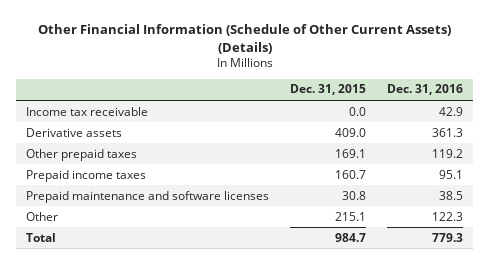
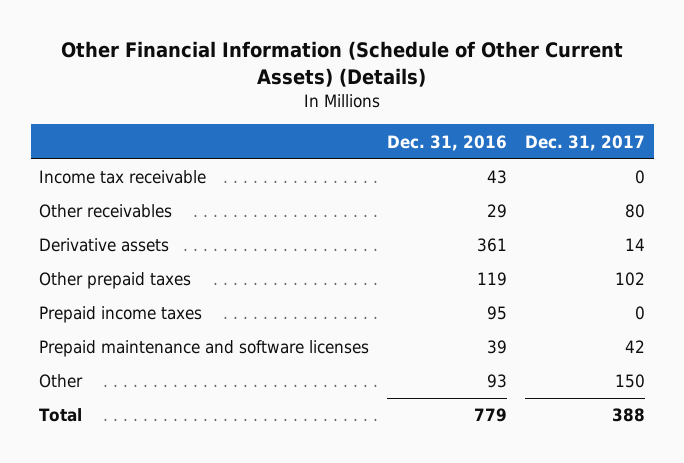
- | Dec. 31, 2015 | Dec. 31, 2016
+ | Dec. 31, 2016 | Dec. 31, 2017
- Income tax receivable | 0.0 | 42.9
- Derivative assets | 409.0 | 361.3
- Other prepaid taxes | 169.1 | 119.2
- Prepaid income taxes | 160.7 | 95.1
- Prepaid maintenance and software licenses | 30.8 | 38.5
- Other | 215.1 | 122.3
- Total | 984.7 | 779.3
+ Income tax receivable | 43 | 0
+ Other receivables | 29 | 80
+ Derivative assets | 361 | 14
+ Other prepaid taxes | 119 | 102
+ Prepaid income taxes | 95 | 0
+ Prepaid maintenance and software licenses | 39 | 42
+ Other | 93 | 150
+ Total | 779 | 388

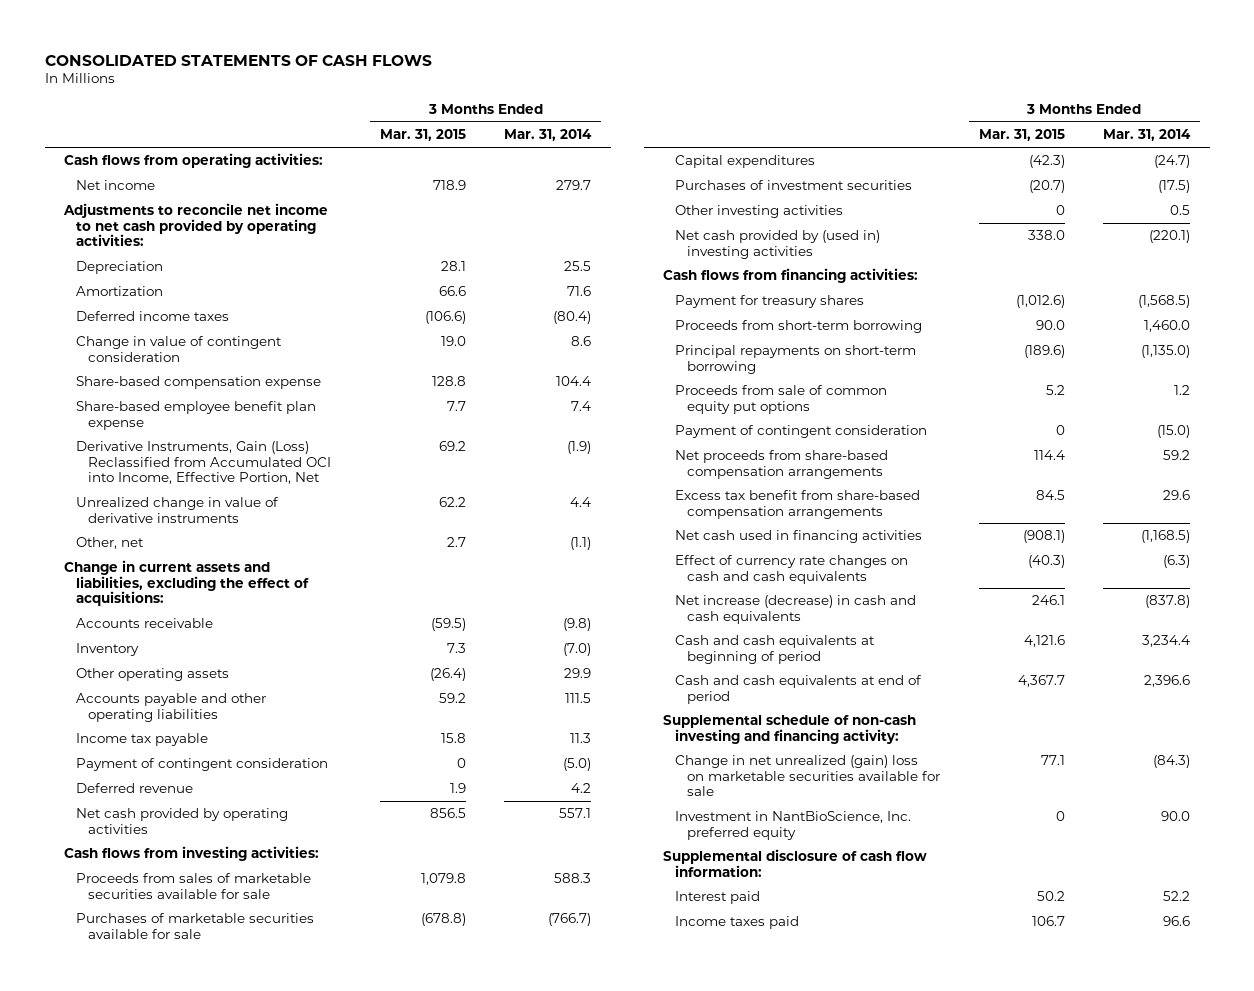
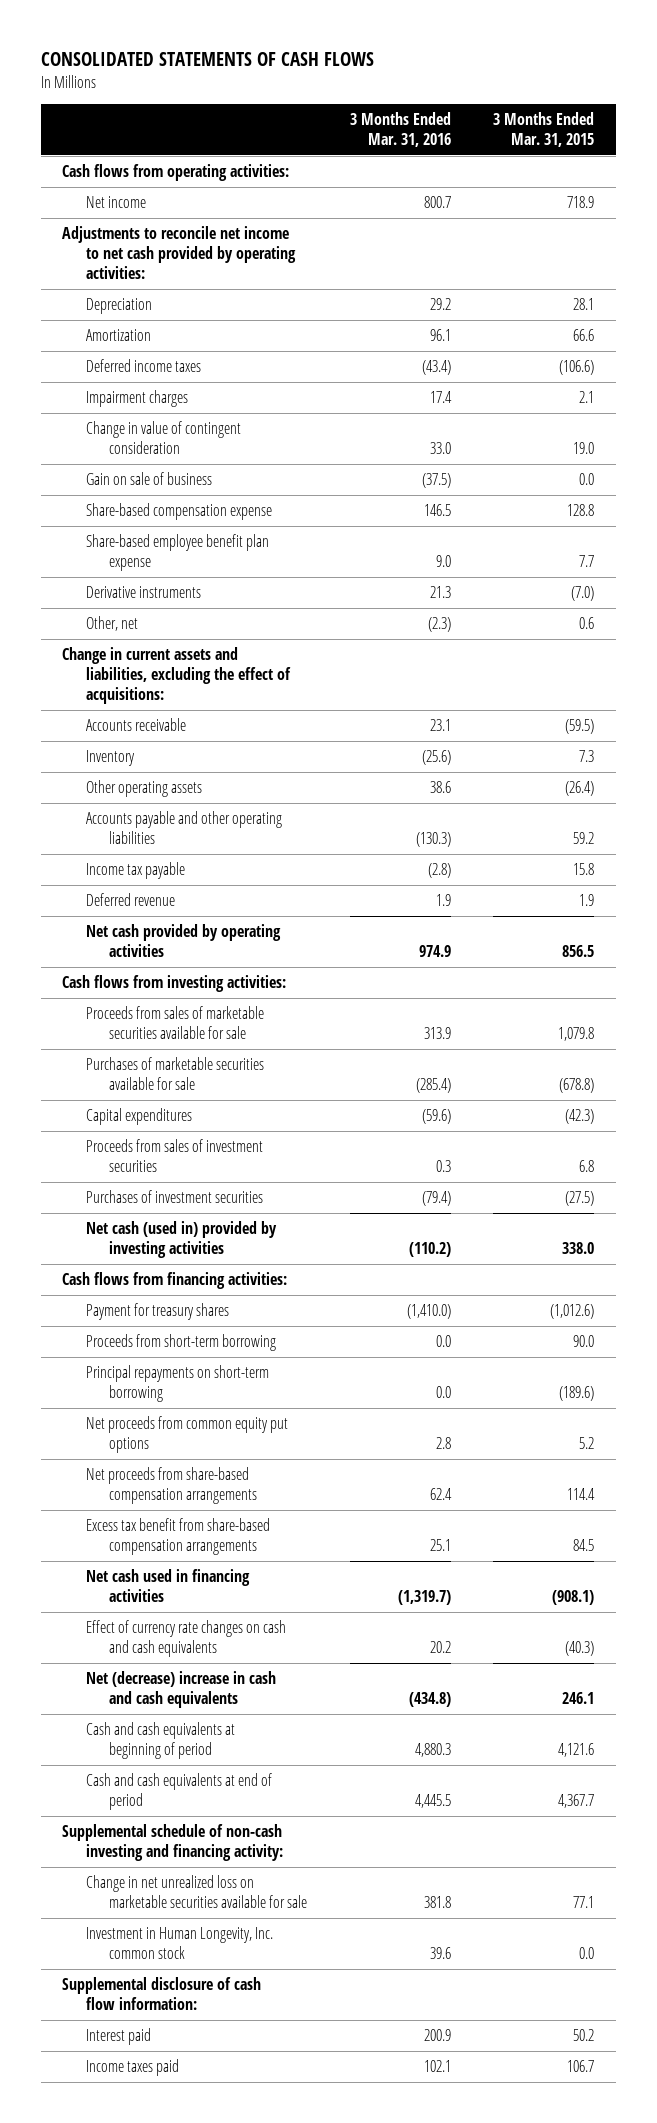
- | 3 Months Ended Mar. 31, 2015 | 3 Months Ended Mar. 31, 2014
+ | 3 Months Ended Mar. 31, 2016 | 3 Months Ended Mar. 31, 2015
+ Impairment charges | 17.4 | 2.1
+ Gain on sale of business | (37.5) | 0.0
- Derivative Instruments, Gain (Loss) Reclassified from Accumulated OCI into Income, Effective Portion, Net | 69.2 | (1.9)
- Unrealized change in value of derivative instruments | 62.2 | 4.4
- Other, net | 2.7 | (1.1)
+ Derivative instruments | 21.3 | (7.0)
+ Other, net | (2.3) | 0.6
- Payment of contingent consideration | 0 | (5.0)
- Purchases of investment securities | (20.7) | (17.5)
- Other investing activities | 0 | 0.5
- Net cash provided by (used in) investing activities | 338.0 | (220.1)
+ Proceeds from sales of investment securities | 0.3 | 6.8
+ Purchases of investment securities | (79.4) | (27.5)
+ Net cash (used in) provided by investing activities | (110.2) | 338.0
- Proceeds from sale of common equity put options | 5.2 | 1.2
- Payment of contingent consideration | 0 | (15.0)
+ Net proceeds from common equity put options | 2.8 | 5.2
- Net increase (decrease) in cash and cash equivalents | 246.1 | (837.8)
+ Net (decrease) increase in cash and cash equivalents | (434.8) | 246.1
- Change in net unrealized (gain) loss on marketable securities available for sale | 77.1 | (84.3)
- Investment in NantBioScience, Inc. preferred equity | 0 | 90.0
+ Change in net unrealized loss on marketable securities available for sale | 381.8 | 77.1
+ Investment in Human Longevity, Inc. common stock | 39.6 | 0.0

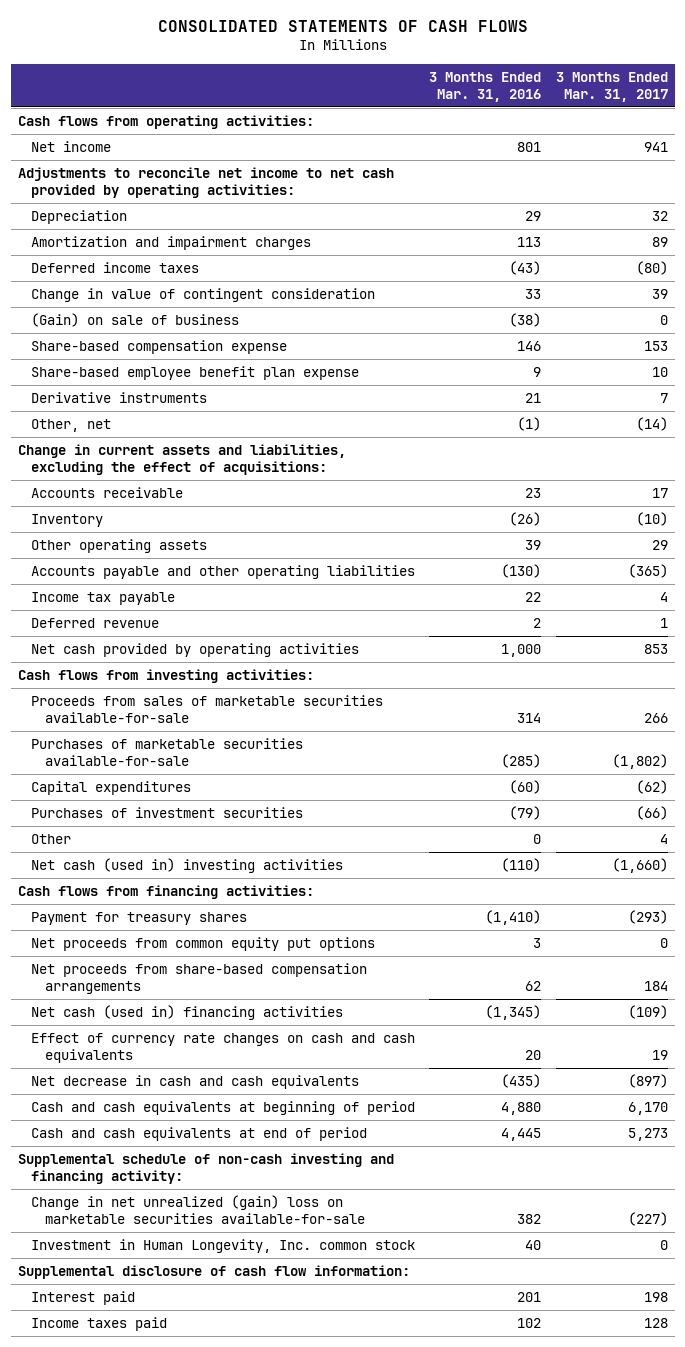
- | 3 Months Ended Mar. 31, 2016 | 3 Months Ended Mar. 31, 2015
+ | 3 Months Ended Mar. 31, 2016 | 3 Months Ended Mar. 31, 2017
- Net income | 800.7 | 718.9
+ Net income | 801 | 941
- Depreciation | 29.2 | 28.1
- Amortization | 96.1 | 66.6
- Deferred income taxes | (43.4) | (106.6)
- Impairment charges | 17.4 | 2.1
- Change in value of contingent consideration | 33.0 | 19.0
- Gain on sale of business | (37.5) | 0.0
- Share-based compensation expense | 146.5 | 128.8
- Share-based employee benefit plan expense | 9.0 | 7.7
- Derivative instruments | 21.3 | (7.0)
- Other, net | (2.3) | 0.6
+ Depreciation | 29 | 32
+ Amortization and impairment charges | 113 | 89
+ Deferred income taxes | (43) | (80)
+ Change in value of contingent consideration | 33 | 39
+ (Gain) on sale of business | (38) | 0
+ Share-based compensation expense | 146 | 153
+ Share-based employee benefit plan expense | 9 | 10
+ Derivative instruments | 21 | 7
+ Other, net | (1) | (14)
- Accounts receivable | 23.1 | (59.5)
- Inventory | (25.6) | 7.3
- Other operating assets | 38.6 | (26.4)
- Accounts payable and other operating liabilities | (130.3) | 59.2
- Income tax payable | (2.8) | 15.8
- Deferred revenue | 1.9 | 1.9
- Net cash provided by operating activities | 974.9 | 856.5
+ Accounts receivable | 23 | 17
+ Inventory | (26) | (10)
+ Other operating assets | 39 | 29
+ Accounts payable and other operating liabilities | (130) | (365)
+ Income tax payable | 22 | 4
+ Deferred revenue | 2 | 1
+ Net cash provided by operating activities | 1,000 | 853
- Proceeds from sales of marketable securities available for sale | 313.9 | 1,079.8
- Purchases of marketable securities available for sale | (285.4) | (678.8)
- Capital expenditures | (59.6) | (42.3)
- Proceeds from sales of investment securities | 0.3 | 6.8
- Purchases of investment securities | (79.4) | (27.5)
- Net cash (used in) provided by investing activities | (110.2) | 338.0
+ Proceeds from sales of marketable securities available-for-sale | 314 | 266
+ Purchases of marketable securities available-for-sale | (285) | (1,802)
+ Capital expenditures | (60) | (62)
+ Purchases of investment securities | (79) | (66)
+ Other | 0 | 4
+ Net cash (used in) investing activities | (110) | (1,660)
- Payment for treasury shares | (1,410.0) | (1,012.6)
- Proceeds from short-term borrowing | 0.0 | 90.0
- Principal repayments on short-term borrowing | 0.0 | (189.6)
- Net proceeds from common equity put options | 2.8 | 5.2
- Net proceeds from share-based compensation arrangements | 62.4 | 114.4
- Excess tax benefit from share-based compensation arrangements | 25.1 | 84.5
- Net cash used in financing activities | (1,319.7) | (908.1)
- Effect of currency rate changes on cash and cash equivalents | 20.2 | (40.3)
- Net (decrease) increase in cash and cash equivalents | (434.8) | 246.1
- Cash and cash equivalents at beginning of period | 4,880.3 | 4,121.6
- Cash and cash equivalents at end of period | 4,445.5 | 4,367.7
+ Payment for treasury shares | (1,410) | (293)
+ Net proceeds from common equity put options | 3 | 0
+ Net proceeds from share-based compensation arrangements | 62 | 184
+ Net cash (used in) financing activities | (1,345) | (109)
+ Effect of currency rate changes on cash and cash equivalents | 20 | 19
+ Net decrease in cash and cash equivalents | (435) | (897)
+ Cash and cash equivalents at beginning of period | 4,880 | 6,170
+ Cash and cash equivalents at end of period | 4,445 | 5,273
- Change in net unrealized loss on marketable securities available for sale | 381.8 | 77.1
- Investment in Human Longevity, Inc. common stock | 39.6 | 0.0
+ Change in net unrealized (gain) loss on marketable securities available-for-sale | 382 | (227)
+ Investment in Human Longevity, Inc. common stock | 40 | 0
- Interest paid | 200.9 | 50.2
- Income taxes paid | 102.1 | 106.7
+ Interest paid | 201 | 198
+ Income taxes paid | 102 | 128

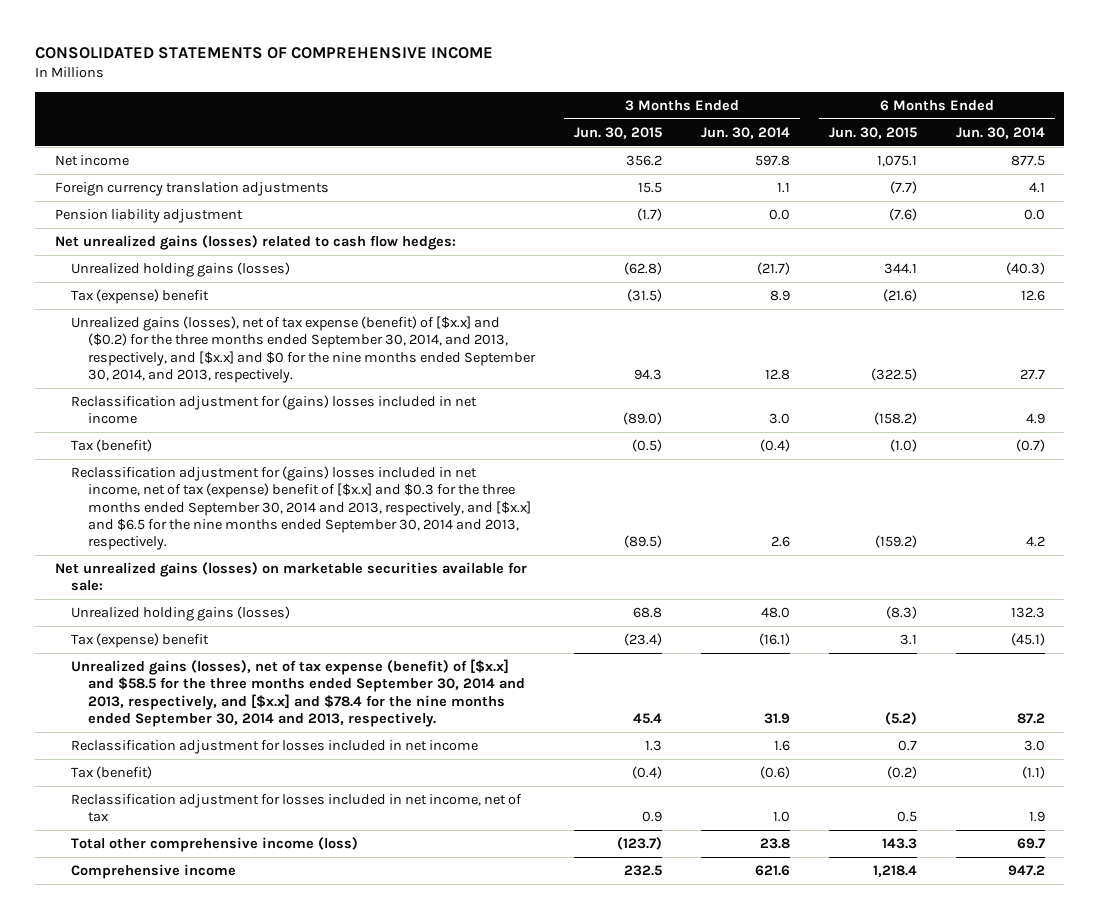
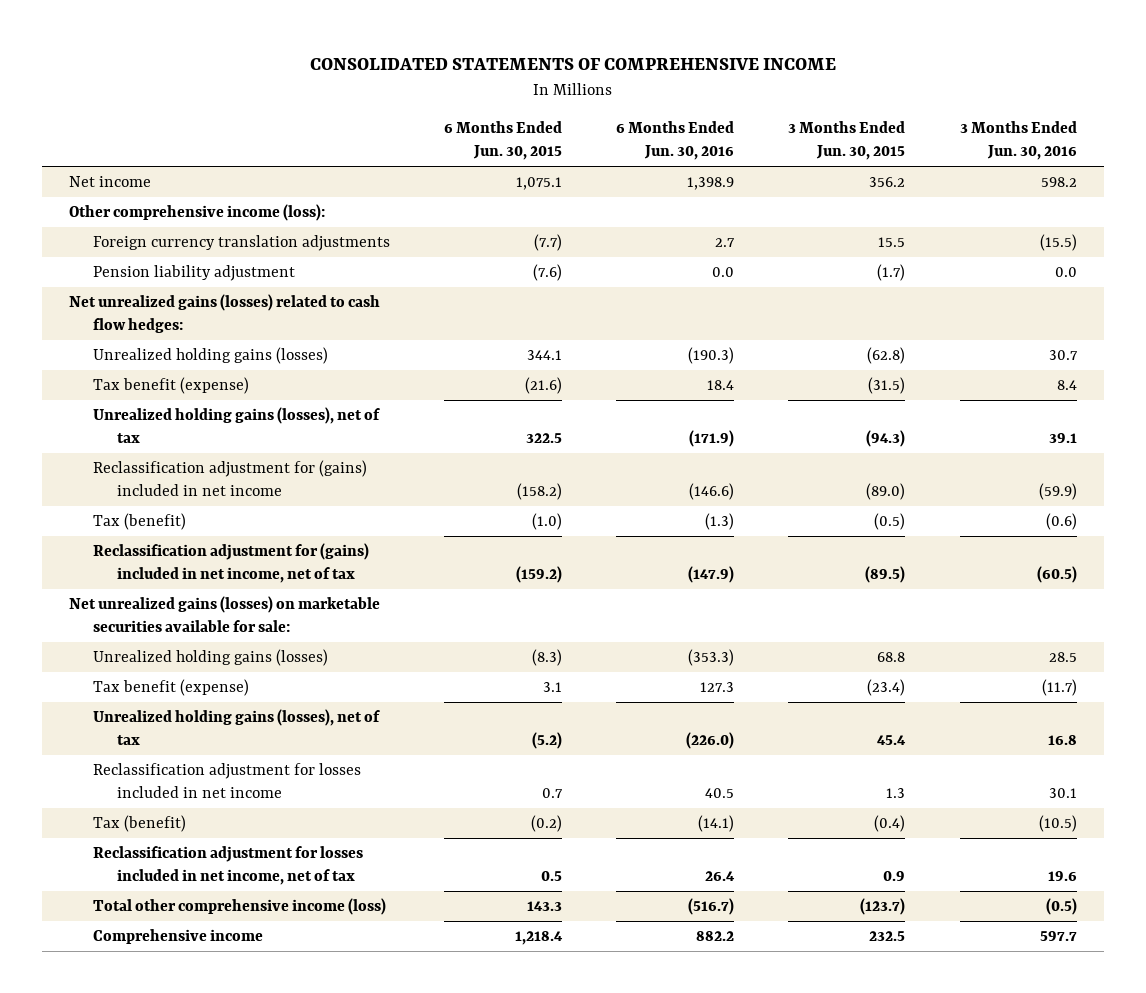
- | 3 Months Ended Jun. 30, 2015 | 3 Months Ended Jun. 30, 2014 | 6 Months Ended Jun. 30, 2015 | 6 Months Ended Jun. 30, 2014
+ | 6 Months Ended Jun. 30, 2015 | 6 Months Ended Jun. 30, 2016 | 3 Months Ended Jun. 30, 2015 | 3 Months Ended Jun. 30, 2016
+ Other comprehensive income (loss):
- Tax (expense) benefit | (31.5) | 8.9 | (21.6) | 12.6
- Unrealized gains (losses), net of tax expense (benefit) of [$x.x] and ($0.2) for the three months ended September 30, 2014, and 2013, respectively, and [$x.x] and $0 for the nine months ended September 30, 2014, and 2013, respectively. | 94.3 | 12.8 | (322.5) | 27.7
- Reclassification adjustment for (gains) losses included in net income | (89.0) | 3.0 | (158.2) | 4.9
+ Tax benefit (expense) | (21.6) | 18.4 | (31.5) | 8.4
+ Unrealized holding gains (losses), net of tax | 322.5 | (171.9) | (94.3) | 39.1
+ Reclassification adjustment for (gains) included in net income | (158.2) | (146.6) | (89.0) | (59.9)
- Reclassification adjustment for (gains) losses included in net income, net of tax (expense) benefit of [$x.x] and $0.3 for the three months ended September 30, 2014 and 2013, respectively, and [$x.x] and $6.5 for the nine months ended September 30, 2014 and 2013, respectively. | (89.5) | 2.6 | (159.2) | 4.2
+ Reclassification adjustment for (gains) included in net income, net of tax | (159.2) | (147.9) | (89.5) | (60.5)
- Tax (expense) benefit | (23.4) | (16.1) | 3.1 | (45.1)
- Unrealized gains (losses), net of tax expense (benefit) of [$x.x] and $58.5 for the three months ended September 30, 2014 and 2013, respectively, and [$x.x] and $78.4 for the nine months ended September 30, 2014 and 2013, respectively. | 45.4 | 31.9 | (5.2) | 87.2
+ Tax benefit (expense) | 3.1 | 127.3 | (23.4) | (11.7)
+ Unrealized holding gains (losses), net of tax | (5.2) | (226.0) | 45.4 | 16.8

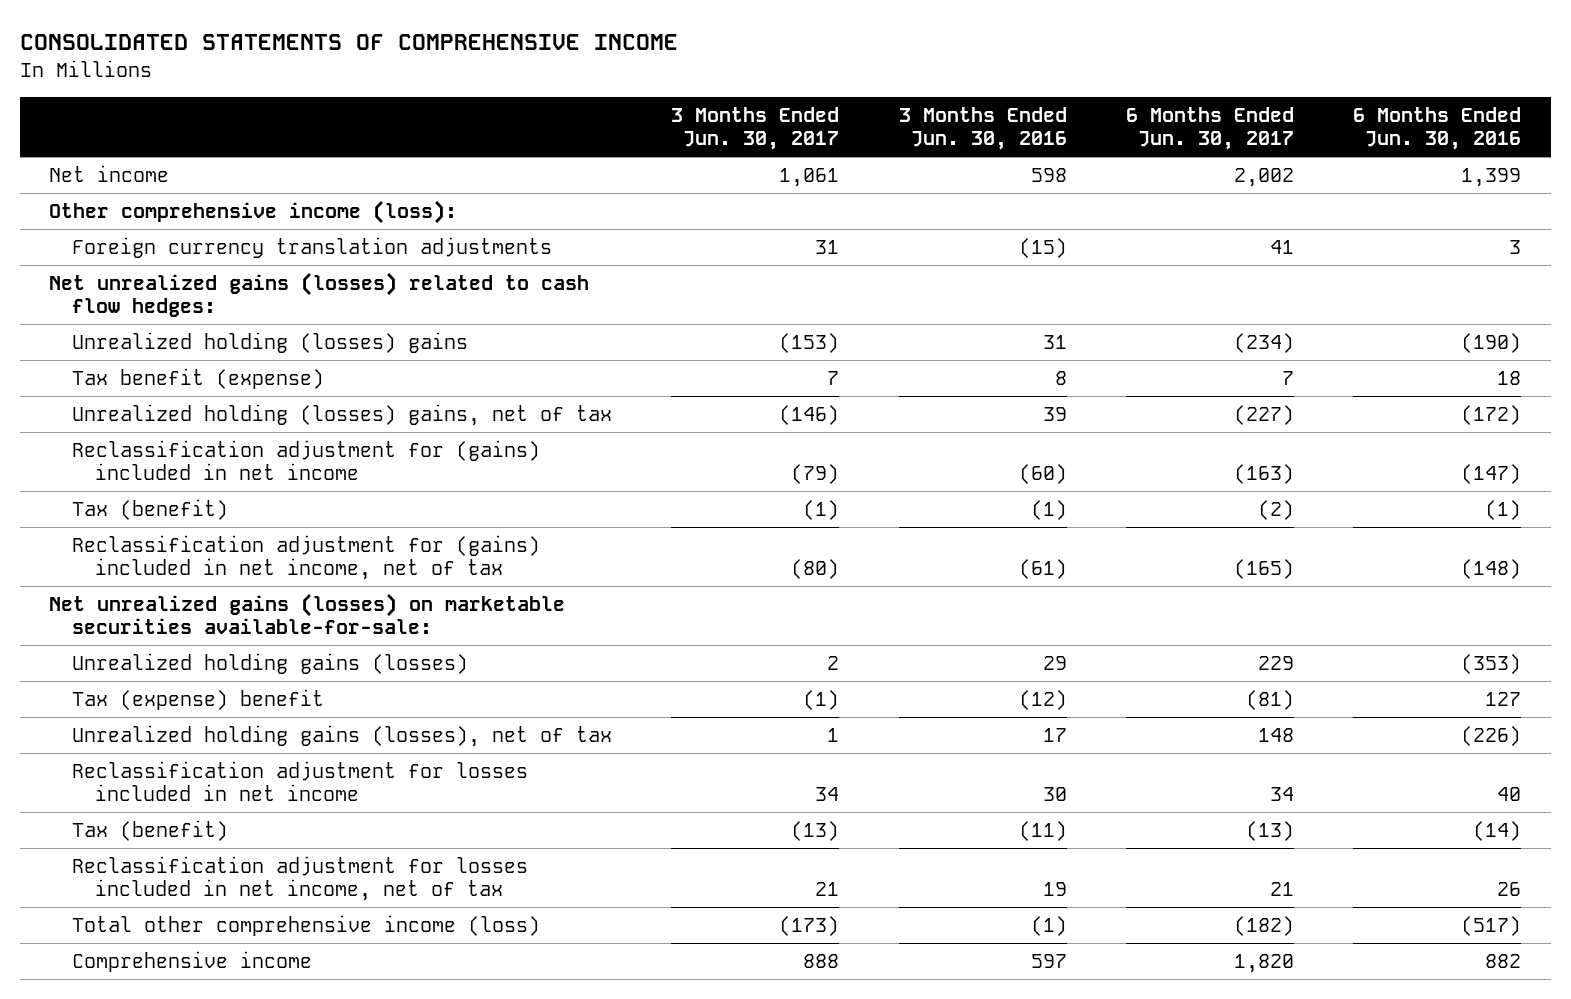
- | 6 Months Ended Jun. 30, 2015 | 6 Months Ended Jun. 30, 2016 | 3 Months Ended Jun. 30, 2015 | 3 Months Ended Jun. 30, 2016
+ | 3 Months Ended Jun. 30, 2017 | 3 Months Ended Jun. 30, 2016 | 6 Months Ended Jun. 30, 2017 | 6 Months Ended Jun. 30, 2016
- Net income | 1,075.1 | 1,398.9 | 356.2 | 598.2
+ Net income | 1,061 | 598 | 2,002 | 1,399
- Foreign currency translation adjustments | (7.7) | 2.7 | 15.5 | (15.5)
- Pension liability adjustment | (7.6) | 0.0 | (1.7) | 0.0
+ Foreign currency translation adjustments | 31 | (15) | 41 | 3
- Unrealized holding gains (losses) | 344.1 | (190.3) | (62.8) | 30.7
- Tax benefit (expense) | (21.6) | 18.4 | (31.5) | 8.4
- Unrealized holding gains (losses), net of tax | 322.5 | (171.9) | (94.3) | 39.1
- Reclassification adjustment for (gains) included in net income | (158.2) | (146.6) | (89.0) | (59.9)
- Tax (benefit) | (1.0) | (1.3) | (0.5) | (0.6)
- Reclassification adjustment for (gains) included in net income, net of tax | (159.2) | (147.9) | (89.5) | (60.5)
- Net unrealized gains (losses) on marketable securities available for sale:
- Unrealized holding gains (losses) | (8.3) | (353.3) | 68.8 | 28.5
- Tax benefit (expense) | 3.1 | 127.3 | (23.4) | (11.7)
- Unrealized holding gains (losses), net of tax | (5.2) | (226.0) | 45.4 | 16.8
- Reclassification adjustment for losses included in net income | 0.7 | 40.5 | 1.3 | 30.1
- Tax (benefit) | (0.2) | (14.1) | (0.4) | (10.5)
- Reclassification adjustment for losses included in net income, net of tax | 0.5 | 26.4 | 0.9 | 19.6
- Total other comprehensive income (loss) | 143.3 | (516.7) | (123.7) | (0.5)
- Comprehensive income | 1,218.4 | 882.2 | 232.5 | 597.7
+ Unrealized holding (losses) gains | (153) | 31 | (234) | (190)
+ Tax benefit (expense) | 7 | 8 | 7 | 18
+ Unrealized holding (losses) gains, net of tax | (146) | 39 | (227) | (172)
+ Reclassification adjustment for (gains) included in net income | (79) | (60) | (163) | (147)
+ Tax (benefit) | (1) | (1) | (2) | (1)
+ Reclassification adjustment for (gains) included in net income, net of tax | (80) | (61) | (165) | (148)
+ Net unrealized gains (losses) on marketable securities available-for-sale:
+ Unrealized holding gains (losses) | 2 | 29 | 229 | (353)
+ Tax (expense) benefit | (1) | (12) | (81) | 127
+ Unrealized holding gains (losses), net of tax | 1 | 17 | 148 | (226)
+ Reclassification adjustment for losses included in net income | 34 | 30 | 34 | 40
+ Tax (benefit) | (13) | (11) | (13) | (14)
+ Reclassification adjustment for losses included in net income, net of tax | 21 | 19 | 21 | 26
+ Total other comprehensive income (loss) | (173) | (1) | (182) | (517)
+ Comprehensive income | 888 | 597 | 1,820 | 882

